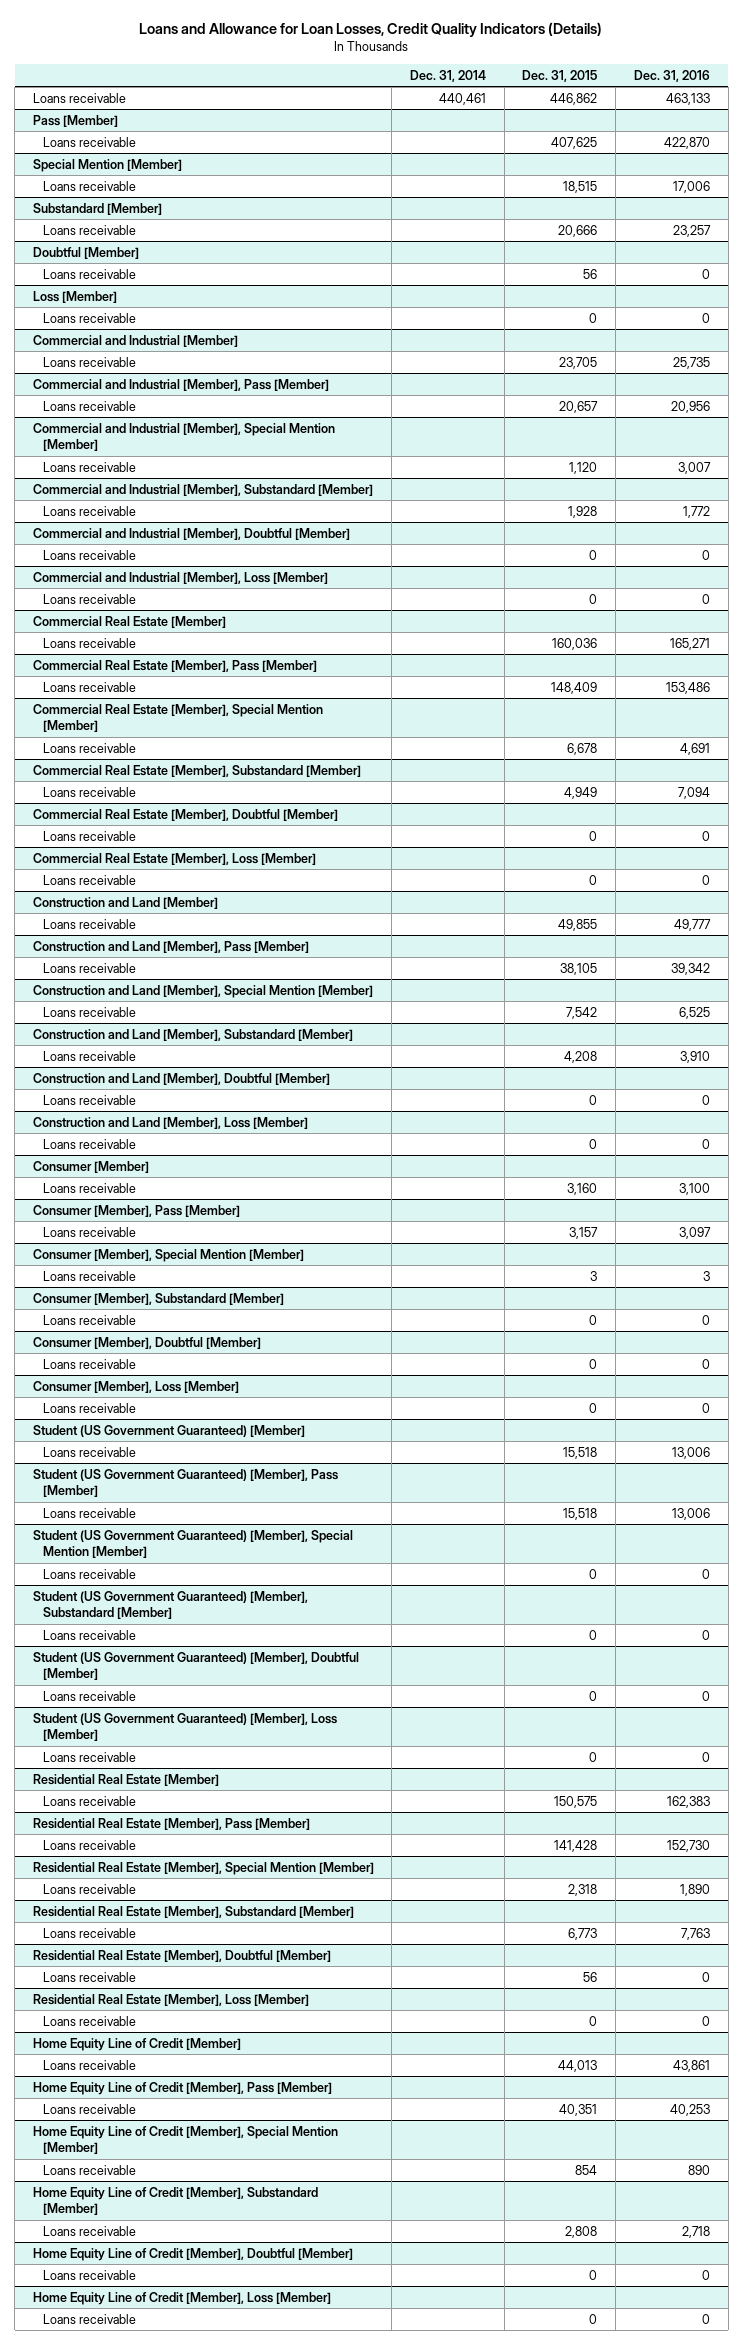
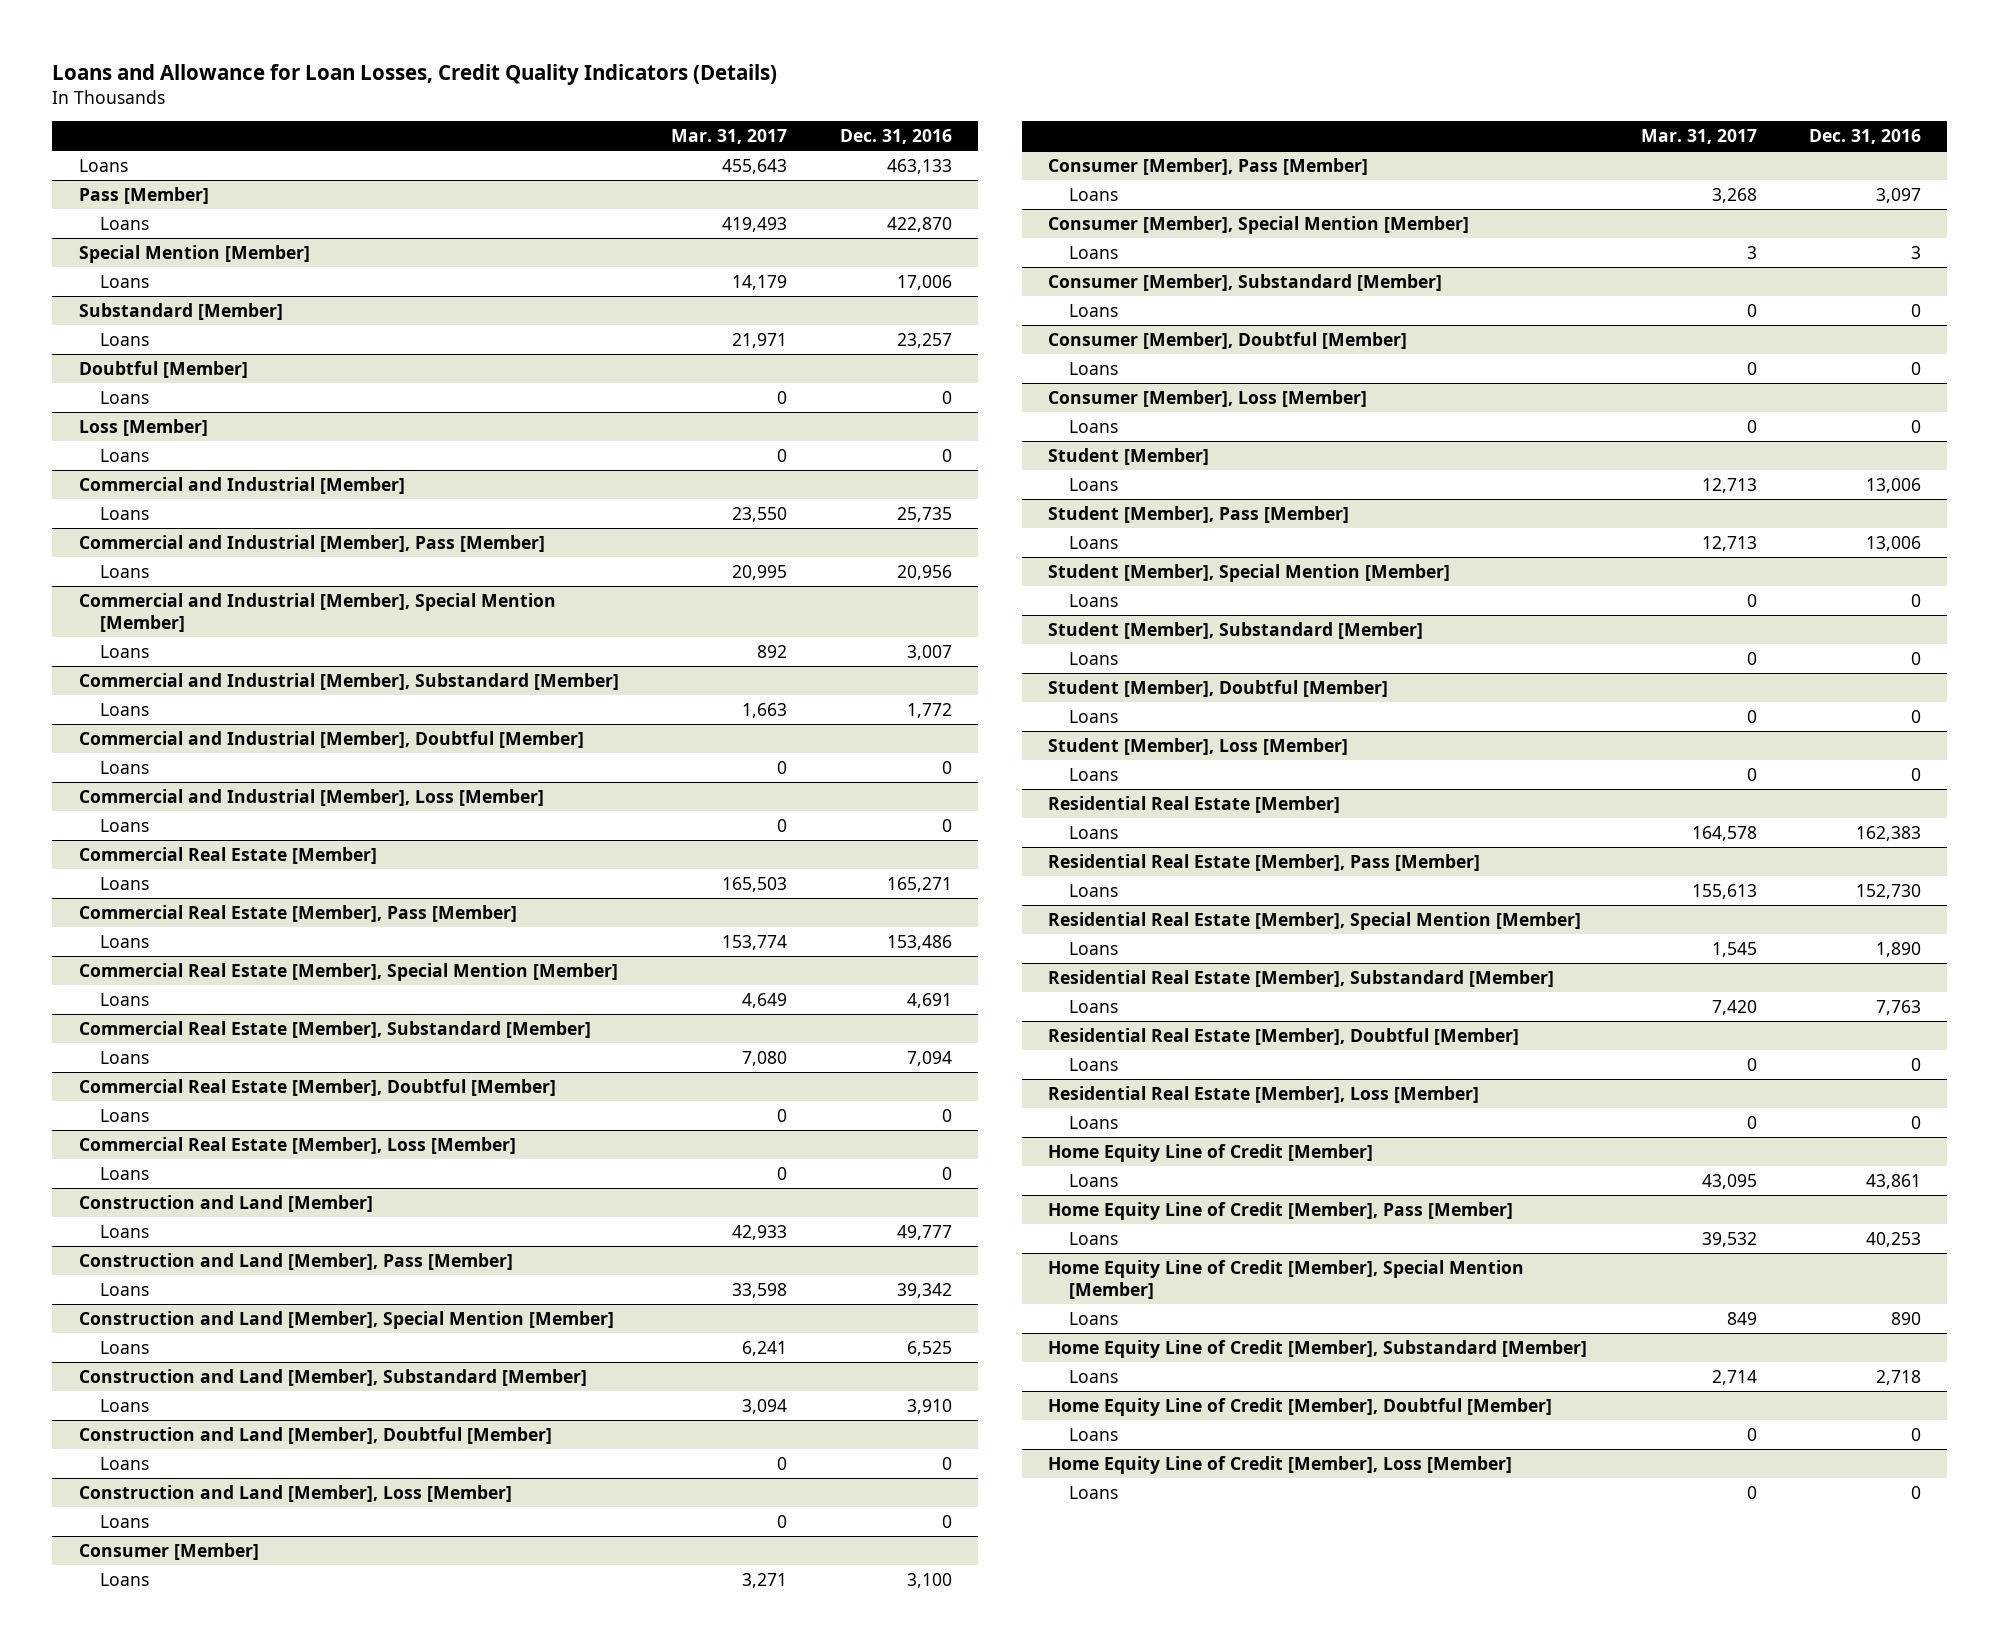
- | Dec. 31, 2014 | Dec. 31, 2015 | Dec. 31, 2016
+ | Mar. 31, 2017 | Dec. 31, 2016
- Loans receivable | 440,461 | 446,862 | 463,133
+ Loans | 455,643 | 463,133
@ Pass [Member]
- Loans receivable | | 407,625 | 422,870
+ Loans | 419,493 | 422,870
@ Special Mention [Member]
- Loans receivable | | 18,515 | 17,006
+ Loans | 14,179 | 17,006
@ Substandard [Member]
- Loans receivable | | 20,666 | 23,257
+ Loans | 21,971 | 23,257
@ Doubtful [Member]
- Loans receivable | | 56 | 0
+ Loans | 0 | 0
@ Loss [Member]
- Loans receivable | | 0 | 0
+ Loans | 0 | 0
@ Commercial and Industrial [Member]
- Loans receivable | | 23,705 | 25,735
+ Loans | 23,550 | 25,735
@ Commercial and Industrial [Member], Pass [Member]
- Loans receivable | | 20,657 | 20,956
+ Loans | 20,995 | 20,956
@ Commercial and Industrial [Member], Special Mention [Member]
- Loans receivable | | 1,120 | 3,007
+ Loans | 892 | 3,007
@ Commercial and Industrial [Member], Substandard [Member]
- Loans receivable | | 1,928 | 1,772
+ Loans | 1,663 | 1,772
@ Commercial and Industrial [Member], Doubtful [Member]
- Loans receivable | | 0 | 0
+ Loans | 0 | 0
@ Commercial and Industrial [Member], Loss [Member]
- Loans receivable | | 0 | 0
+ Loans | 0 | 0
@ Commercial Real Estate [Member]
- Loans receivable | | 160,036 | 165,271
+ Loans | 165,503 | 165,271
@ Commercial Real Estate [Member], Pass [Member]
- Loans receivable | | 148,409 | 153,486
+ Loans | 153,774 | 153,486
@ Commercial Real Estate [Member], Special Mention [Member]
- Loans receivable | | 6,678 | 4,691
+ Loans | 4,649 | 4,691
@ Commercial Real Estate [Member], Substandard [Member]
- Loans receivable | | 4,949 | 7,094
+ Loans | 7,080 | 7,094
@ Commercial Real Estate [Member], Doubtful [Member]
- Loans receivable | | 0 | 0
+ Loans | 0 | 0
@ Commercial Real Estate [Member], Loss [Member]
- Loans receivable | | 0 | 0
+ Loans | 0 | 0
@ Construction and Land [Member]
- Loans receivable | | 49,855 | 49,777
+ Loans | 42,933 | 49,777
@ Construction and Land [Member], Pass [Member]
- Loans receivable | | 38,105 | 39,342
+ Loans | 33,598 | 39,342
@ Construction and Land [Member], Special Mention [Member]
- Loans receivable | | 7,542 | 6,525
+ Loans | 6,241 | 6,525
@ Construction and Land [Member], Substandard [Member]
- Loans receivable | | 4,208 | 3,910
+ Loans | 3,094 | 3,910
@ Construction and Land [Member], Doubtful [Member]
- Loans receivable | | 0 | 0
+ Loans | 0 | 0
@ Construction and Land [Member], Loss [Member]
- Loans receivable | | 0 | 0
+ Loans | 0 | 0
@ Consumer [Member]
- Loans receivable | | 3,160 | 3,100
+ Loans | 3,271 | 3,100
@ Consumer [Member], Pass [Member]
- Loans receivable | | 3,157 | 3,097
+ Loans | 3,268 | 3,097
@ Consumer [Member], Special Mention [Member]
- Loans receivable | | 3 | 3
+ Loans | 3 | 3
@ Consumer [Member], Substandard [Member]
- Loans receivable | | 0 | 0
+ Loans | 0 | 0
@ Consumer [Member], Doubtful [Member]
- Loans receivable | | 0 | 0
+ Loans | 0 | 0
@ Consumer [Member], Loss [Member]
- Loans receivable | | 0 | 0
- Student (US Government Guaranteed) [Member]
- Loans receivable | | 15,518 | 13,006
- Student (US Government Guaranteed) [Member], Pass [Member]
- Loans receivable | | 15,518 | 13,006
- Student (US Government Guaranteed) [Member], Special Mention [Member]
- Loans receivable | | 0 | 0
- Student (US Government Guaranteed) [Member], Substandard [Member]
- Loans receivable | | 0 | 0
- Student (US Government Guaranteed) [Member], Doubtful [Member]
- Loans receivable | | 0 | 0
- Student (US Government Guaranteed) [Member], Loss [Member]
- Loans receivable | | 0 | 0
@ Consumer [Member], Loss [Member]
+ Loans | 0 | 0
+ Student [Member]
+ Loans | 12,713 | 13,006
+ Student [Member], Pass [Member]
+ Loans | 12,713 | 13,006
+ Student [Member], Special Mention [Member]
+ Loans | 0 | 0
+ Student [Member], Substandard [Member]
+ Loans | 0 | 0
+ Student [Member], Doubtful [Member]
+ Loans | 0 | 0
+ Student [Member], Loss [Member]
+ Loans | 0 | 0
@ Residential Real Estate [Member]
- Loans receivable | | 150,575 | 162,383
+ Loans | 164,578 | 162,383
@ Residential Real Estate [Member], Pass [Member]
- Loans receivable | | 141,428 | 152,730
+ Loans | 155,613 | 152,730
@ Residential Real Estate [Member], Special Mention [Member]
- Loans receivable | | 2,318 | 1,890
+ Loans | 1,545 | 1,890
@ Residential Real Estate [Member], Substandard [Member]
- Loans receivable | | 6,773 | 7,763
+ Loans | 7,420 | 7,763
@ Residential Real Estate [Member], Doubtful [Member]
- Loans receivable | | 56 | 0
+ Loans | 0 | 0
@ Residential Real Estate [Member], Loss [Member]
- Loans receivable | | 0 | 0
+ Loans | 0 | 0
@ Home Equity Line of Credit [Member]
- Loans receivable | | 44,013 | 43,861
+ Loans | 43,095 | 43,861
@ Home Equity Line of Credit [Member], Pass [Member]
- Loans receivable | | 40,351 | 40,253
+ Loans | 39,532 | 40,253
@ Home Equity Line of Credit [Member], Special Mention [Member]
- Loans receivable | | 854 | 890
+ Loans | 849 | 890
@ Home Equity Line of Credit [Member], Substandard [Member]
- Loans receivable | | 2,808 | 2,718
+ Loans | 2,714 | 2,718
@ Home Equity Line of Credit [Member], Doubtful [Member]
- Loans receivable | | 0 | 0
+ Loans | 0 | 0
@ Home Equity Line of Credit [Member], Loss [Member]
- Loans receivable | | 0 | 0
+ Loans | 0 | 0

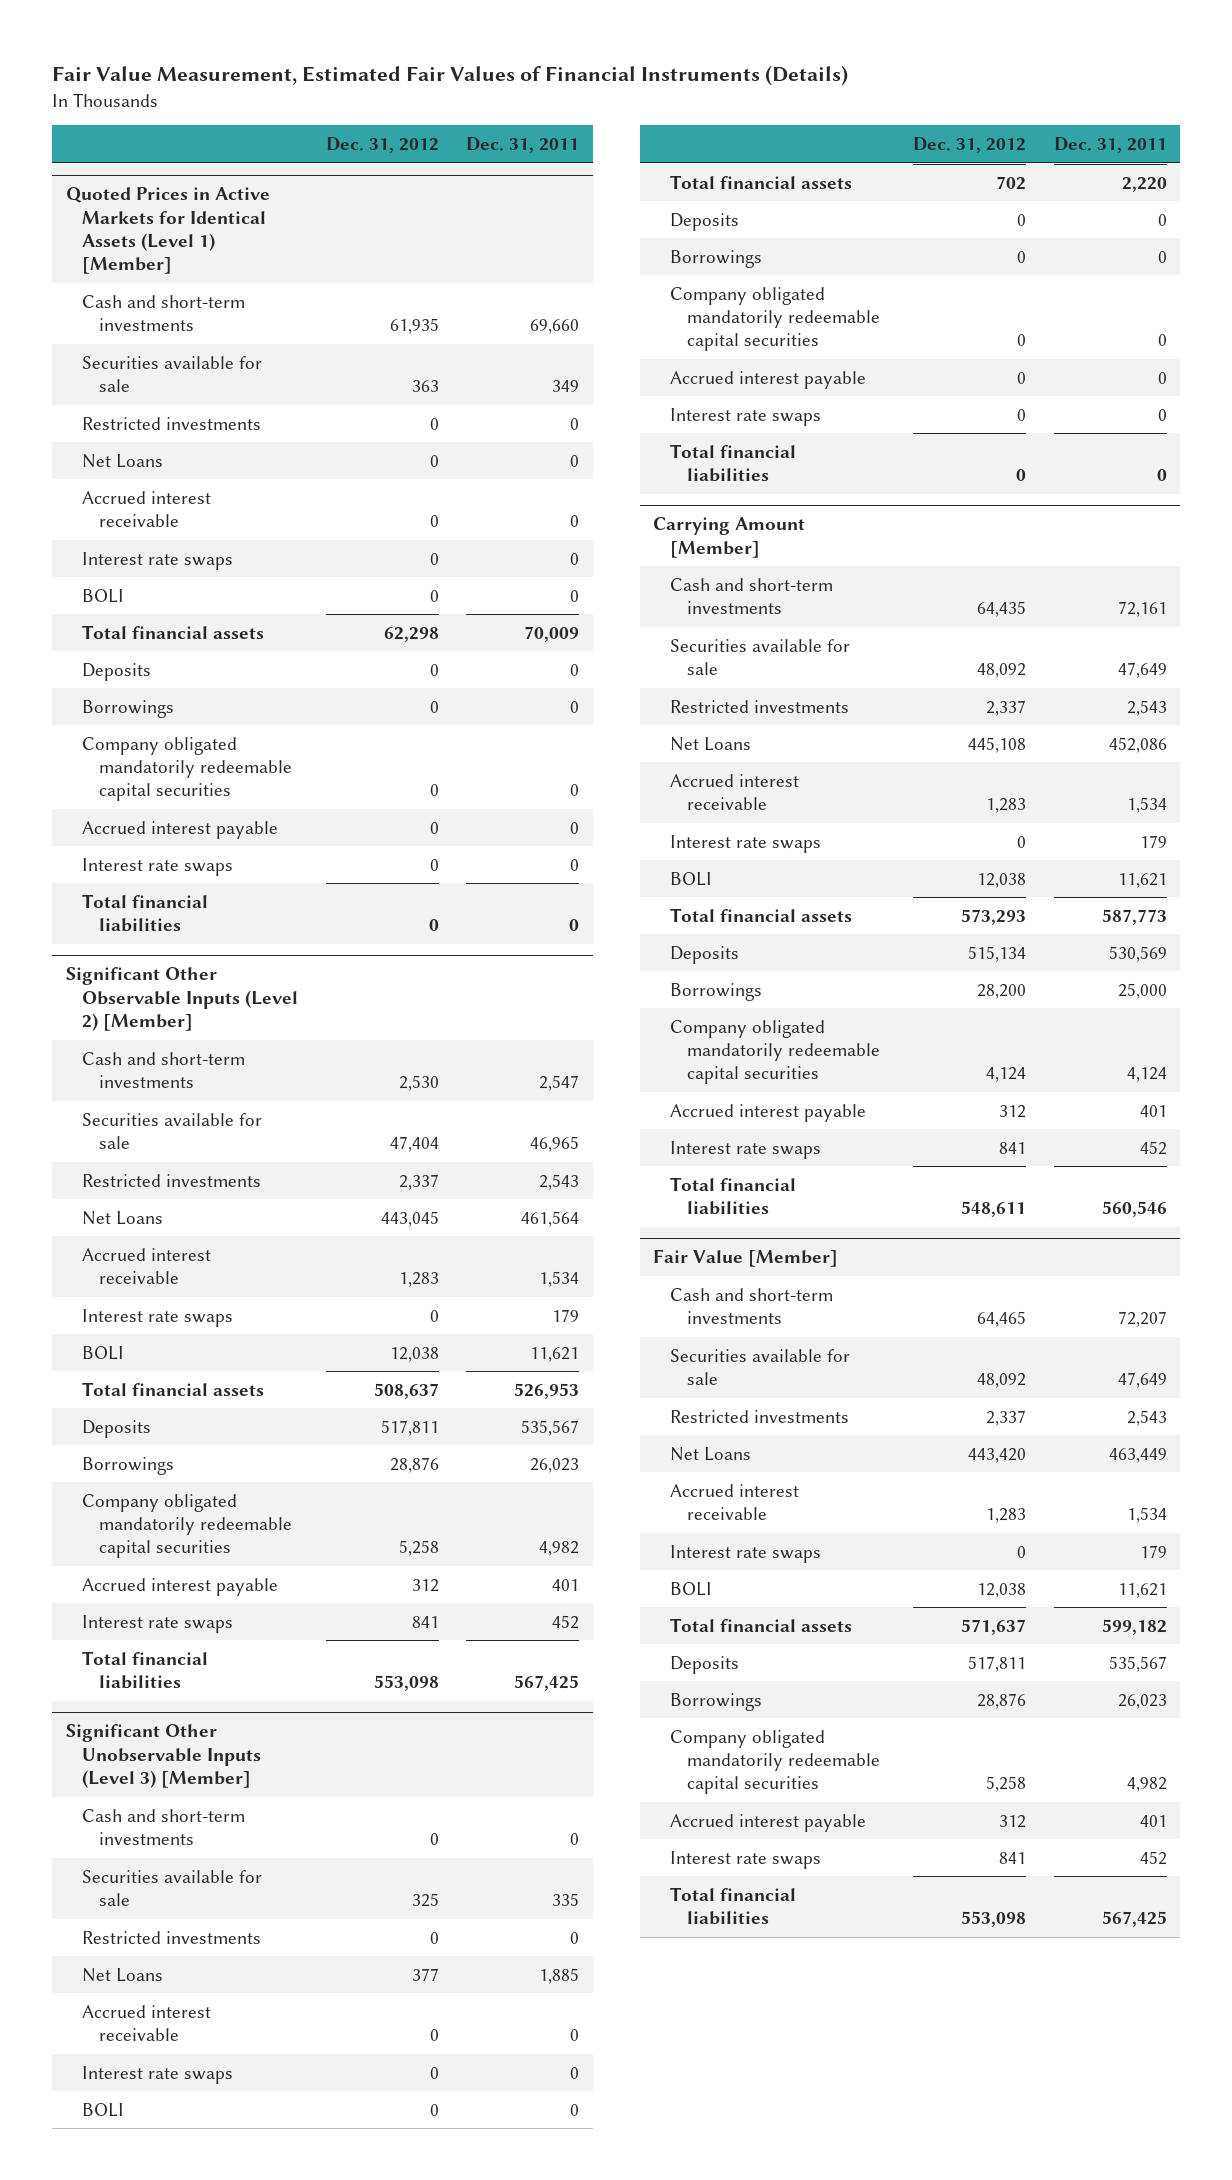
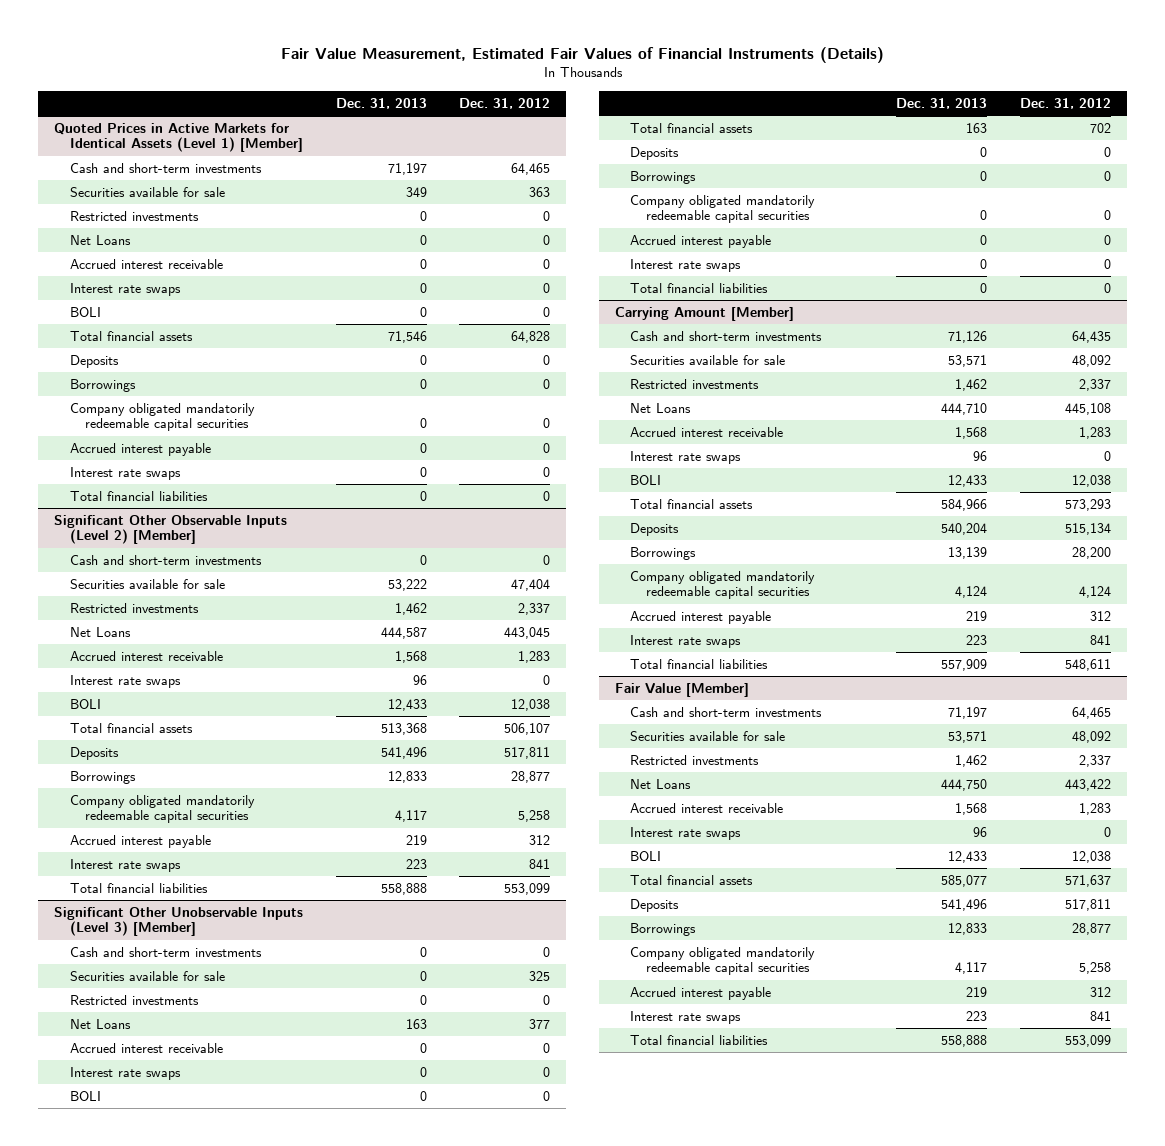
- | Dec. 31, 2012 | Dec. 31, 2011
+ | Dec. 31, 2013 | Dec. 31, 2012
@ Quoted Prices in Active Markets for Identical Assets (Level 1) [Member]
- Cash and short-term investments | 61,935 | 69,660
+ Cash and short-term investments | 71,197 | 64,465
- Total financial assets | 62,298 | 70,009
+ Total financial assets | 71,546 | 64,828
@ Significant Other Observable Inputs (Level 2) [Member]
- Cash and short-term investments | 2,530 | 2,547
+ Cash and short-term investments | 0 | 0
- Total financial assets | 508,637 | 526,953
+ Total financial assets | 513,368 | 506,107
- Borrowings | 28,876 | 26,023
+ Borrowings | 12,833 | 28,877
- Total financial liabilities | 553,098 | 567,425
+ Total financial liabilities | 558,888 | 553,099
@ Fair Value [Member]
- Net Loans | 443,420 | 463,449
+ Net Loans | 444,750 | 443,422
- Borrowings | 28,876 | 26,023
+ Borrowings | 12,833 | 28,877
- Total financial liabilities | 553,098 | 567,425
+ Total financial liabilities | 558,888 | 553,099

